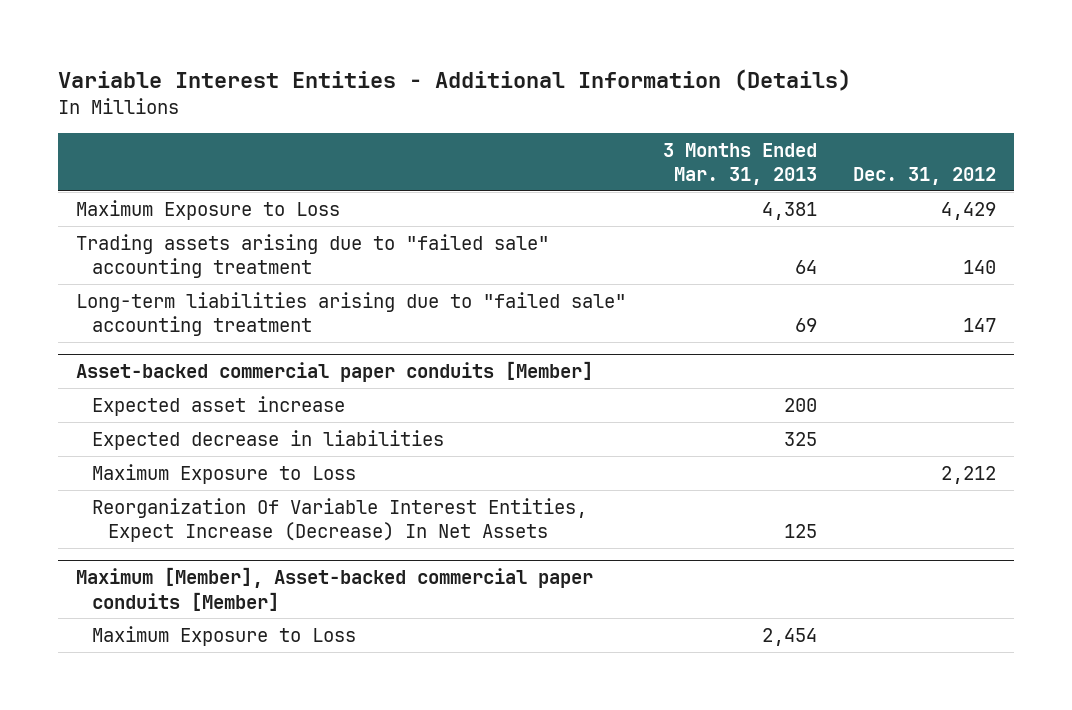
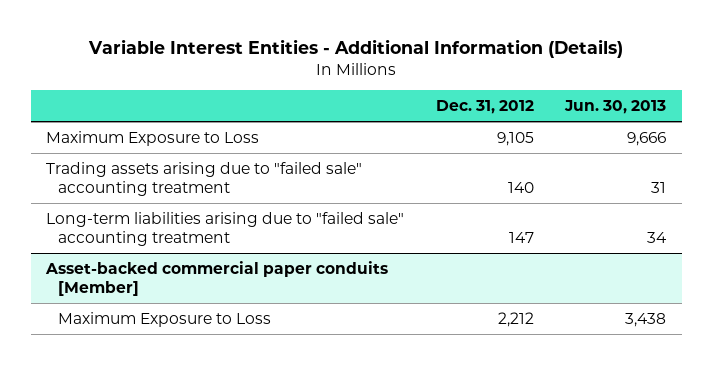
- | 3 Months Ended Mar. 31, 2013 | Dec. 31, 2012
+ | Dec. 31, 2012 | Jun. 30, 2013
- Maximum Exposure to Loss | 4,381 | 4,429
+ Maximum Exposure to Loss | 9,105 | 9,666
@ Asset-backed commercial paper conduits [Member]
- Expected asset increase | 200 |
- Expected decrease in liabilities | 325 |
- Reorganization Of Variable Interest Entities, Expect Increase (Decrease) In Net Assets | 125 |
- Maximum [Member], Asset-backed commercial paper conduits [Member]
- Maximum Exposure to Loss | 2,454 |

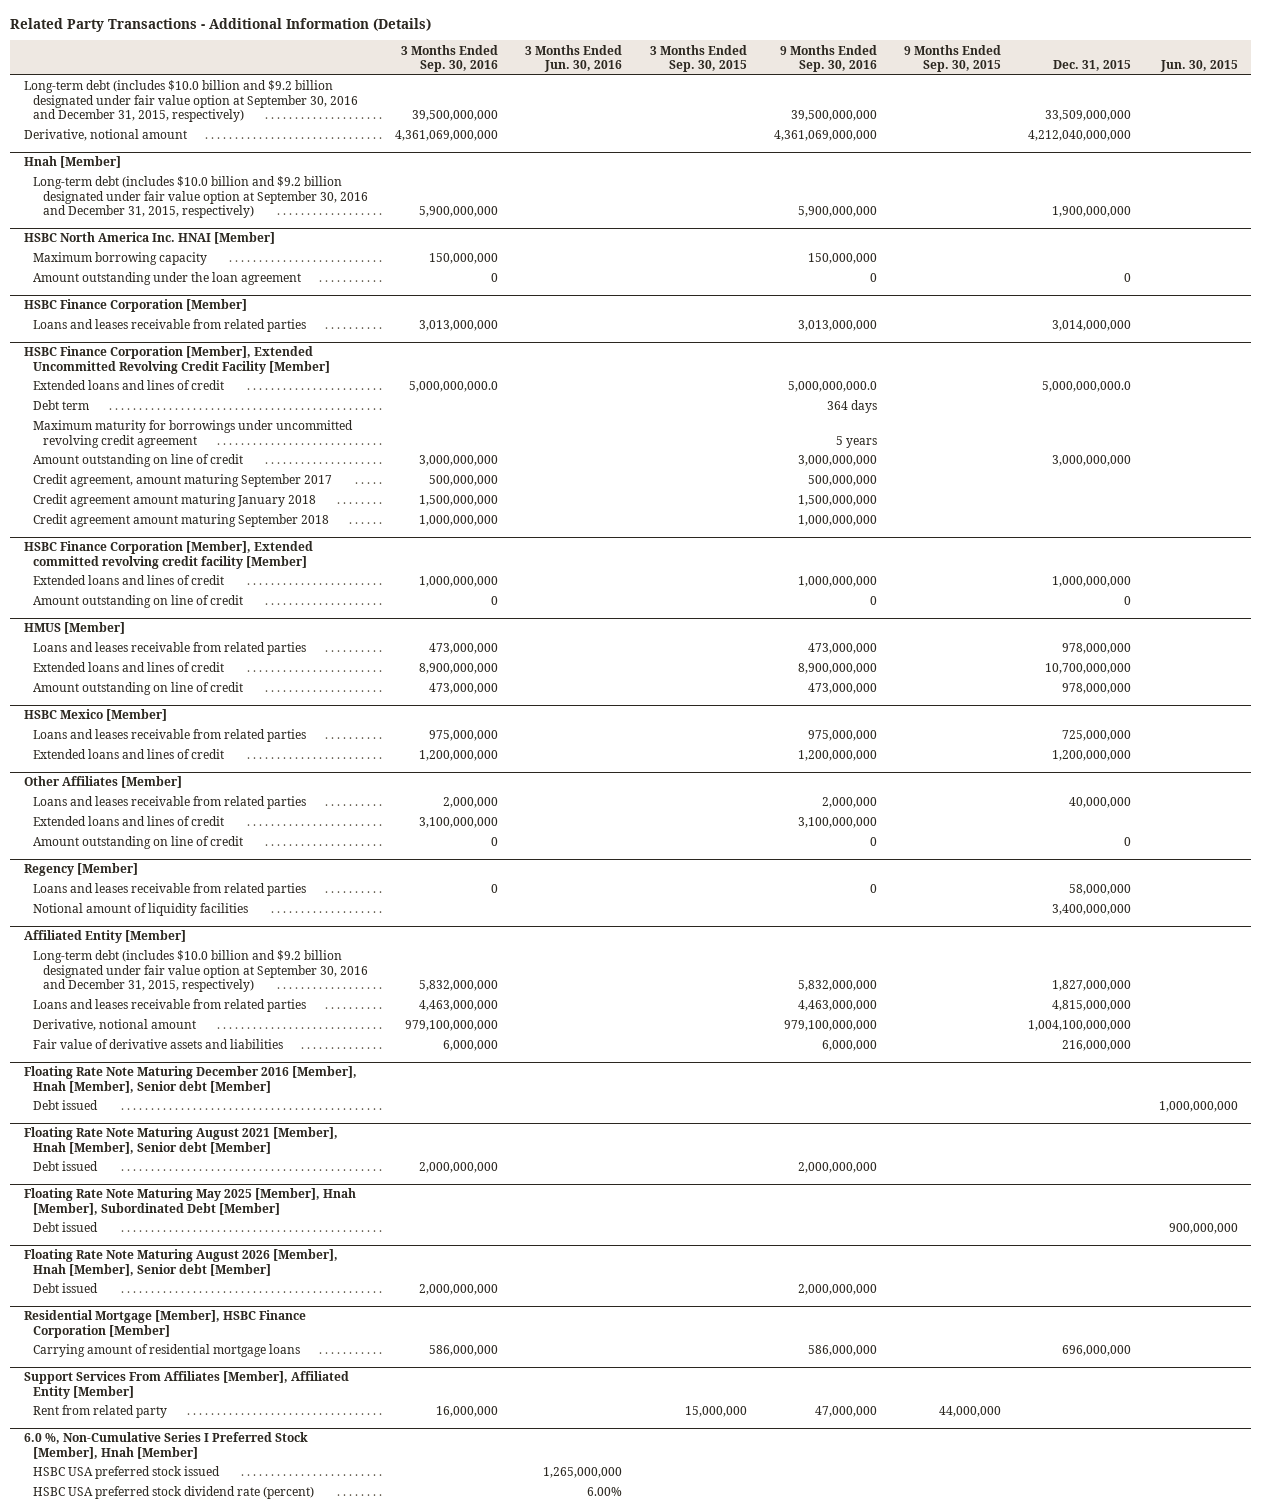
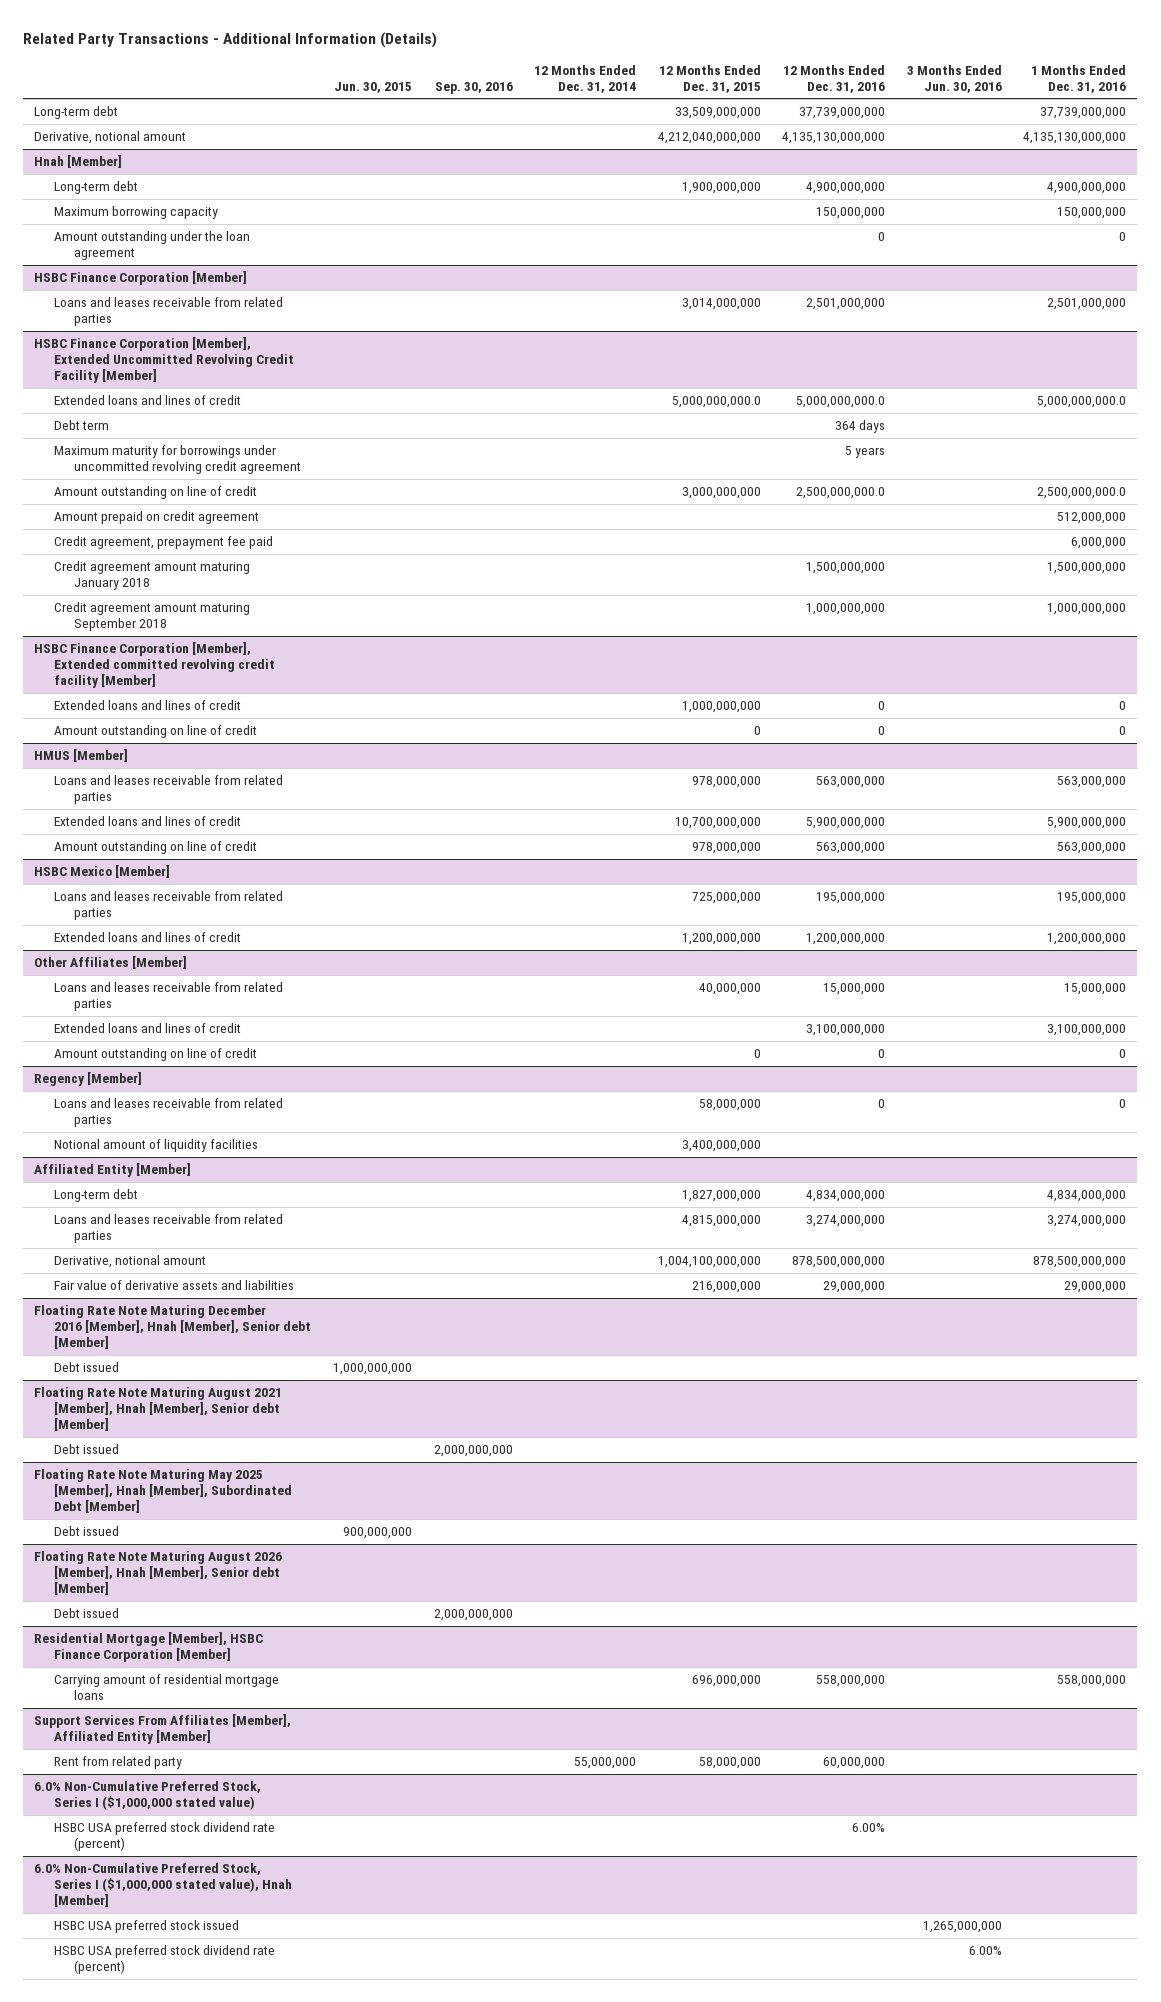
- | 3 Months Ended Sep. 30, 2016 | 3 Months Ended Jun. 30, 2016 | 3 Months Ended Sep. 30, 2015 | 9 Months Ended Sep. 30, 2016 | 9 Months Ended Sep. 30, 2015 | Dec. 31, 2015 | Jun. 30, 2015
+ | Jun. 30, 2015 | Sep. 30, 2016 | 12 Months Ended Dec. 31, 2014 | 12 Months Ended Dec. 31, 2015 | 12 Months Ended Dec. 31, 2016 | 3 Months Ended Jun. 30, 2016 | 1 Months Ended Dec. 31, 2016
- Long-term debt (includes $10.0 billion and $9.2 billion designated under fair value option at September 30, 2016 and December 31, 2015, respectively) | 39,500,000,000 | | | 39,500,000,000 | | 33,509,000,000 |
+ Long-term debt | | | | 33,509,000,000 | 37,739,000,000 | | 37,739,000,000
@ Hnah [Member]
- Long-term debt (includes $10.0 billion and $9.2 billion designated under fair value option at September 30, 2016 and December 31, 2015, respectively) | 5,900,000,000 | | | 5,900,000,000 | | 1,900,000,000 |
- HSBC North America Inc. HNAI [Member]
- Maximum borrowing capacity | 150,000,000 | | | 150,000,000 | | |
- Amount outstanding under the loan agreement | 0 | | | 0 | | 0 |
@ Hnah [Member]
+ Long-term debt | | | | 1,900,000,000 | 4,900,000,000 | | 4,900,000,000
+ Maximum borrowing capacity | | | | | 150,000,000 | | 150,000,000
+ Amount outstanding under the loan agreement | | | | | 0 | | 0
@ HSBC Finance Corporation [Member], Extended Uncommitted Revolving Credit Facility [Member]
- Credit agreement, amount maturing September 2017 | 500,000,000 | | | 500,000,000 | | |
+ Amount prepaid on credit agreement | | | | | | | 512,000,000
+ Credit agreement, prepayment fee paid | | | | | | | 6,000,000
@ Affiliated Entity [Member]
- Long-term debt (includes $10.0 billion and $9.2 billion designated under fair value option at September 30, 2016 and December 31, 2015, respectively) | 5,832,000,000 | | | 5,832,000,000 | | 1,827,000,000 |
+ Long-term debt | | | | 1,827,000,000 | 4,834,000,000 | | 4,834,000,000
- 6.0 %, Non-Cumulative Series I Preferred Stock [Member], Hnah [Member]
+ 6.0% Non-Cumulative Preferred Stock, Series I ($1,000,000 stated value)
+ HSBC USA preferred stock dividend rate (percent) | | | | | 6.00% | |
+ 6.0% Non-Cumulative Preferred Stock, Series I ($1,000,000 stated value), Hnah [Member]

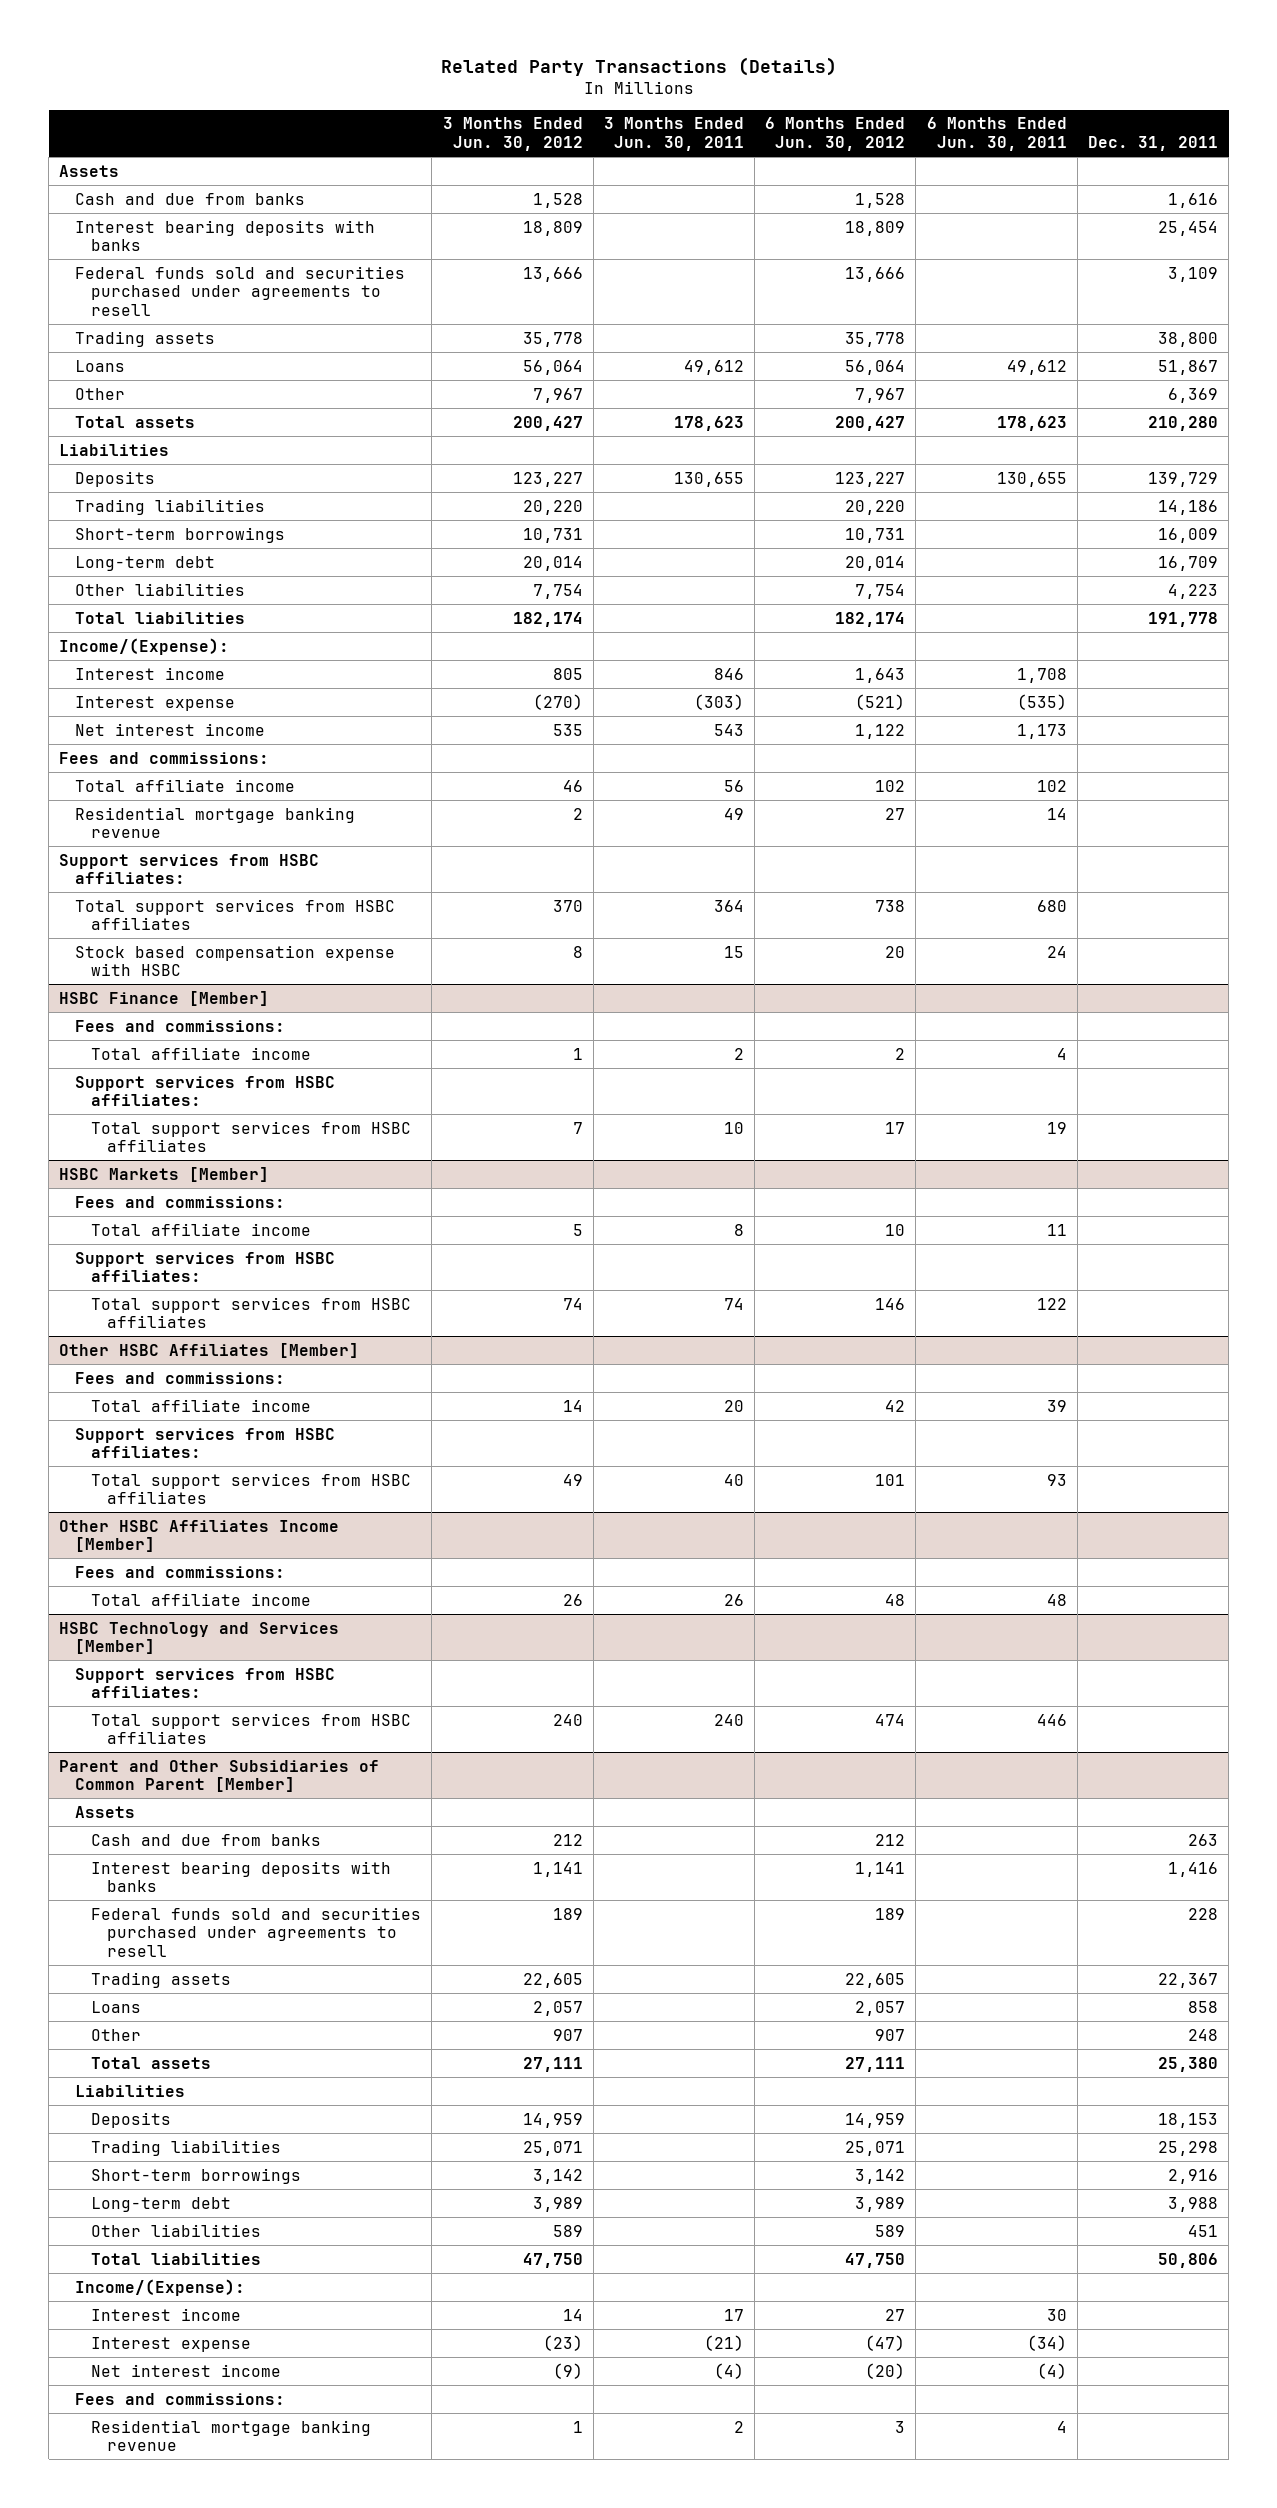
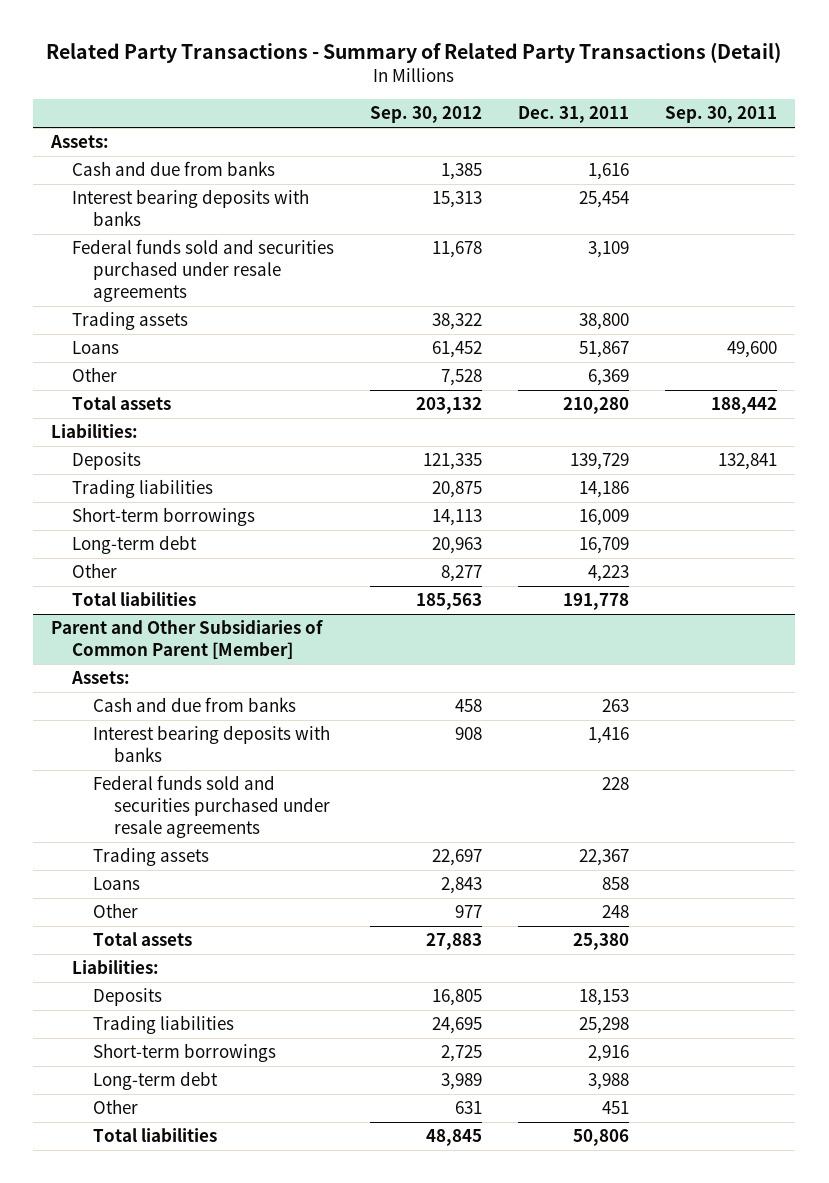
- Related Party Transactions (Details)
+ Related Party Transactions - Summary of Related Party Transactions (Detail)
- | 3 Months Ended Jun. 30, 2012 | 3 Months Ended Jun. 30, 2011 | 6 Months Ended Jun. 30, 2012 | 6 Months Ended Jun. 30, 2011 | Dec. 31, 2011
+ | Sep. 30, 2012 | Dec. 31, 2011 | Sep. 30, 2011
- Assets
+ Assets:
- Federal funds sold and securities purchased under agreements to resell | 13,666 | | 13,666 | | 3,109
+ Federal funds sold and securities purchased under resale agreements | 11,678 | 3,109 |
- Liabilities
+ Liabilities:
- Other liabilities | 7,754 | | 7,754 | | 4,223
+ Other | 8,277 | 4,223 |
- Income/(Expense):
- Interest income | 805 | 846 | 1,643 | 1,708 |
- Interest expense | (270) | (303) | (521) | (535) |
- Net interest income | 535 | 543 | 1,122 | 1,173 |
- Fees and commissions:
- Total affiliate income | 46 | 56 | 102 | 102 |
- Residential mortgage banking revenue | 2 | 49 | 27 | 14 |
- Support services from HSBC affiliates:
- Total support services from HSBC affiliates | 370 | 364 | 738 | 680 |
- Stock based compensation expense with HSBC | 8 | 15 | 20 | 24 |
- HSBC Finance [Member]
- Fees and commissions:
- Total affiliate income | 1 | 2 | 2 | 4 |
- Support services from HSBC affiliates:
- Total support services from HSBC affiliates | 7 | 10 | 17 | 19 |
- HSBC Markets [Member]
- Fees and commissions:
- Total affiliate income | 5 | 8 | 10 | 11 |
- Support services from HSBC affiliates:
- Total support services from HSBC affiliates | 74 | 74 | 146 | 122 |
- Other HSBC Affiliates [Member]
- Fees and commissions:
- Total affiliate income | 14 | 20 | 42 | 39 |
- Support services from HSBC affiliates:
- Total support services from HSBC affiliates | 49 | 40 | 101 | 93 |
- Other HSBC Affiliates Income [Member]
- Fees and commissions:
- Total affiliate income | 26 | 26 | 48 | 48 |
- HSBC Technology and Services [Member]
- Support services from HSBC affiliates:
- Total support services from HSBC affiliates | 240 | 240 | 474 | 446 |
@ Parent and Other Subsidiaries of Common Parent [Member]
- Assets
+ Assets:
- Federal funds sold and securities purchased under agreements to resell | 189 | | 189 | | 228
+ Federal funds sold and securities purchased under resale agreements | | 228 |
- Liabilities
+ Liabilities:
- Other liabilities | 589 | | 589 | | 451
+ Other | 631 | 451 |
- Income/(Expense):
- Interest income | 14 | 17 | 27 | 30 |
- Interest expense | (23) | (21) | (47) | (34) |
- Net interest income | (9) | (4) | (20) | (4) |
- Fees and commissions:
- Residential mortgage banking revenue | 1 | 2 | 3 | 4 |

